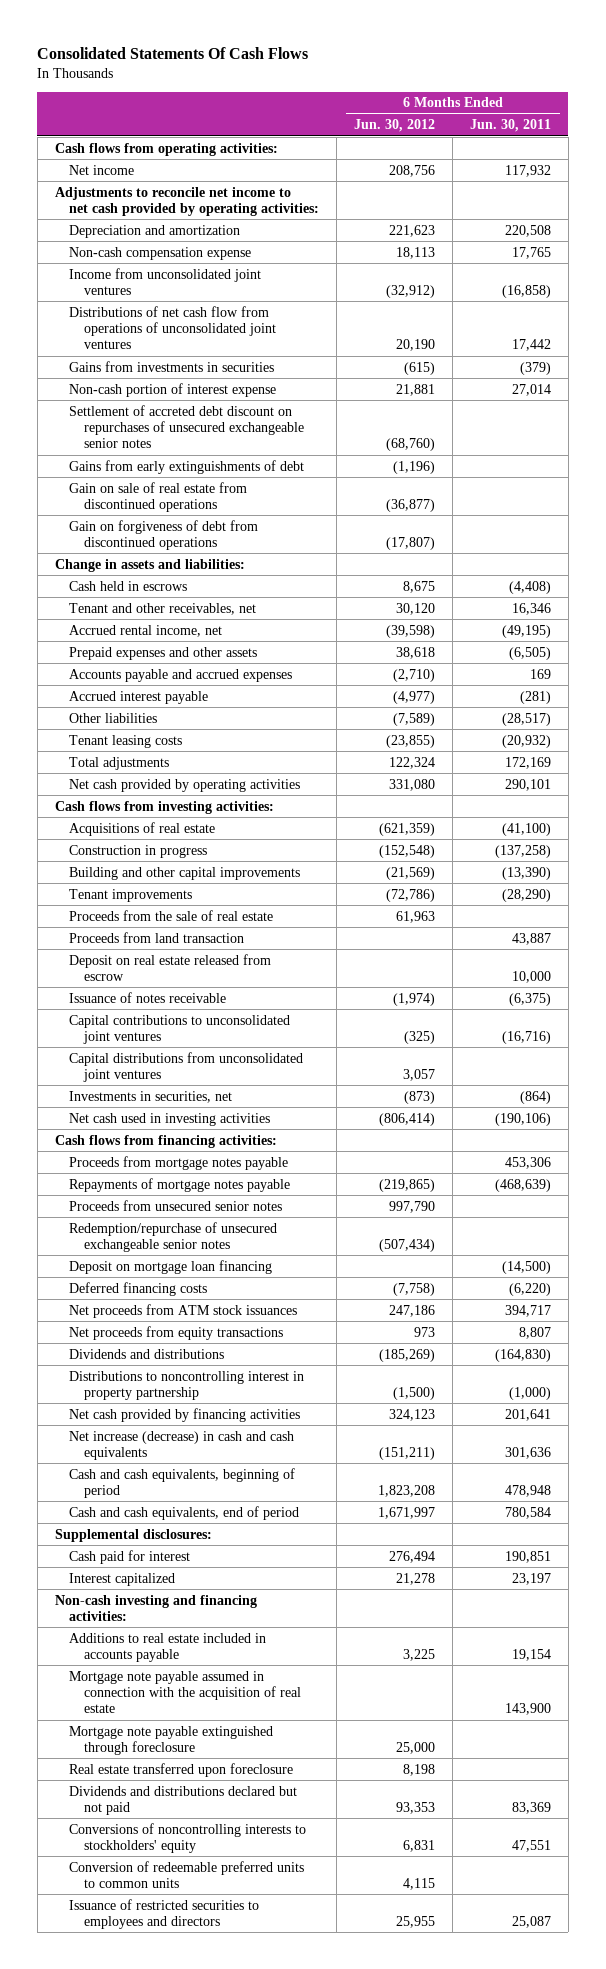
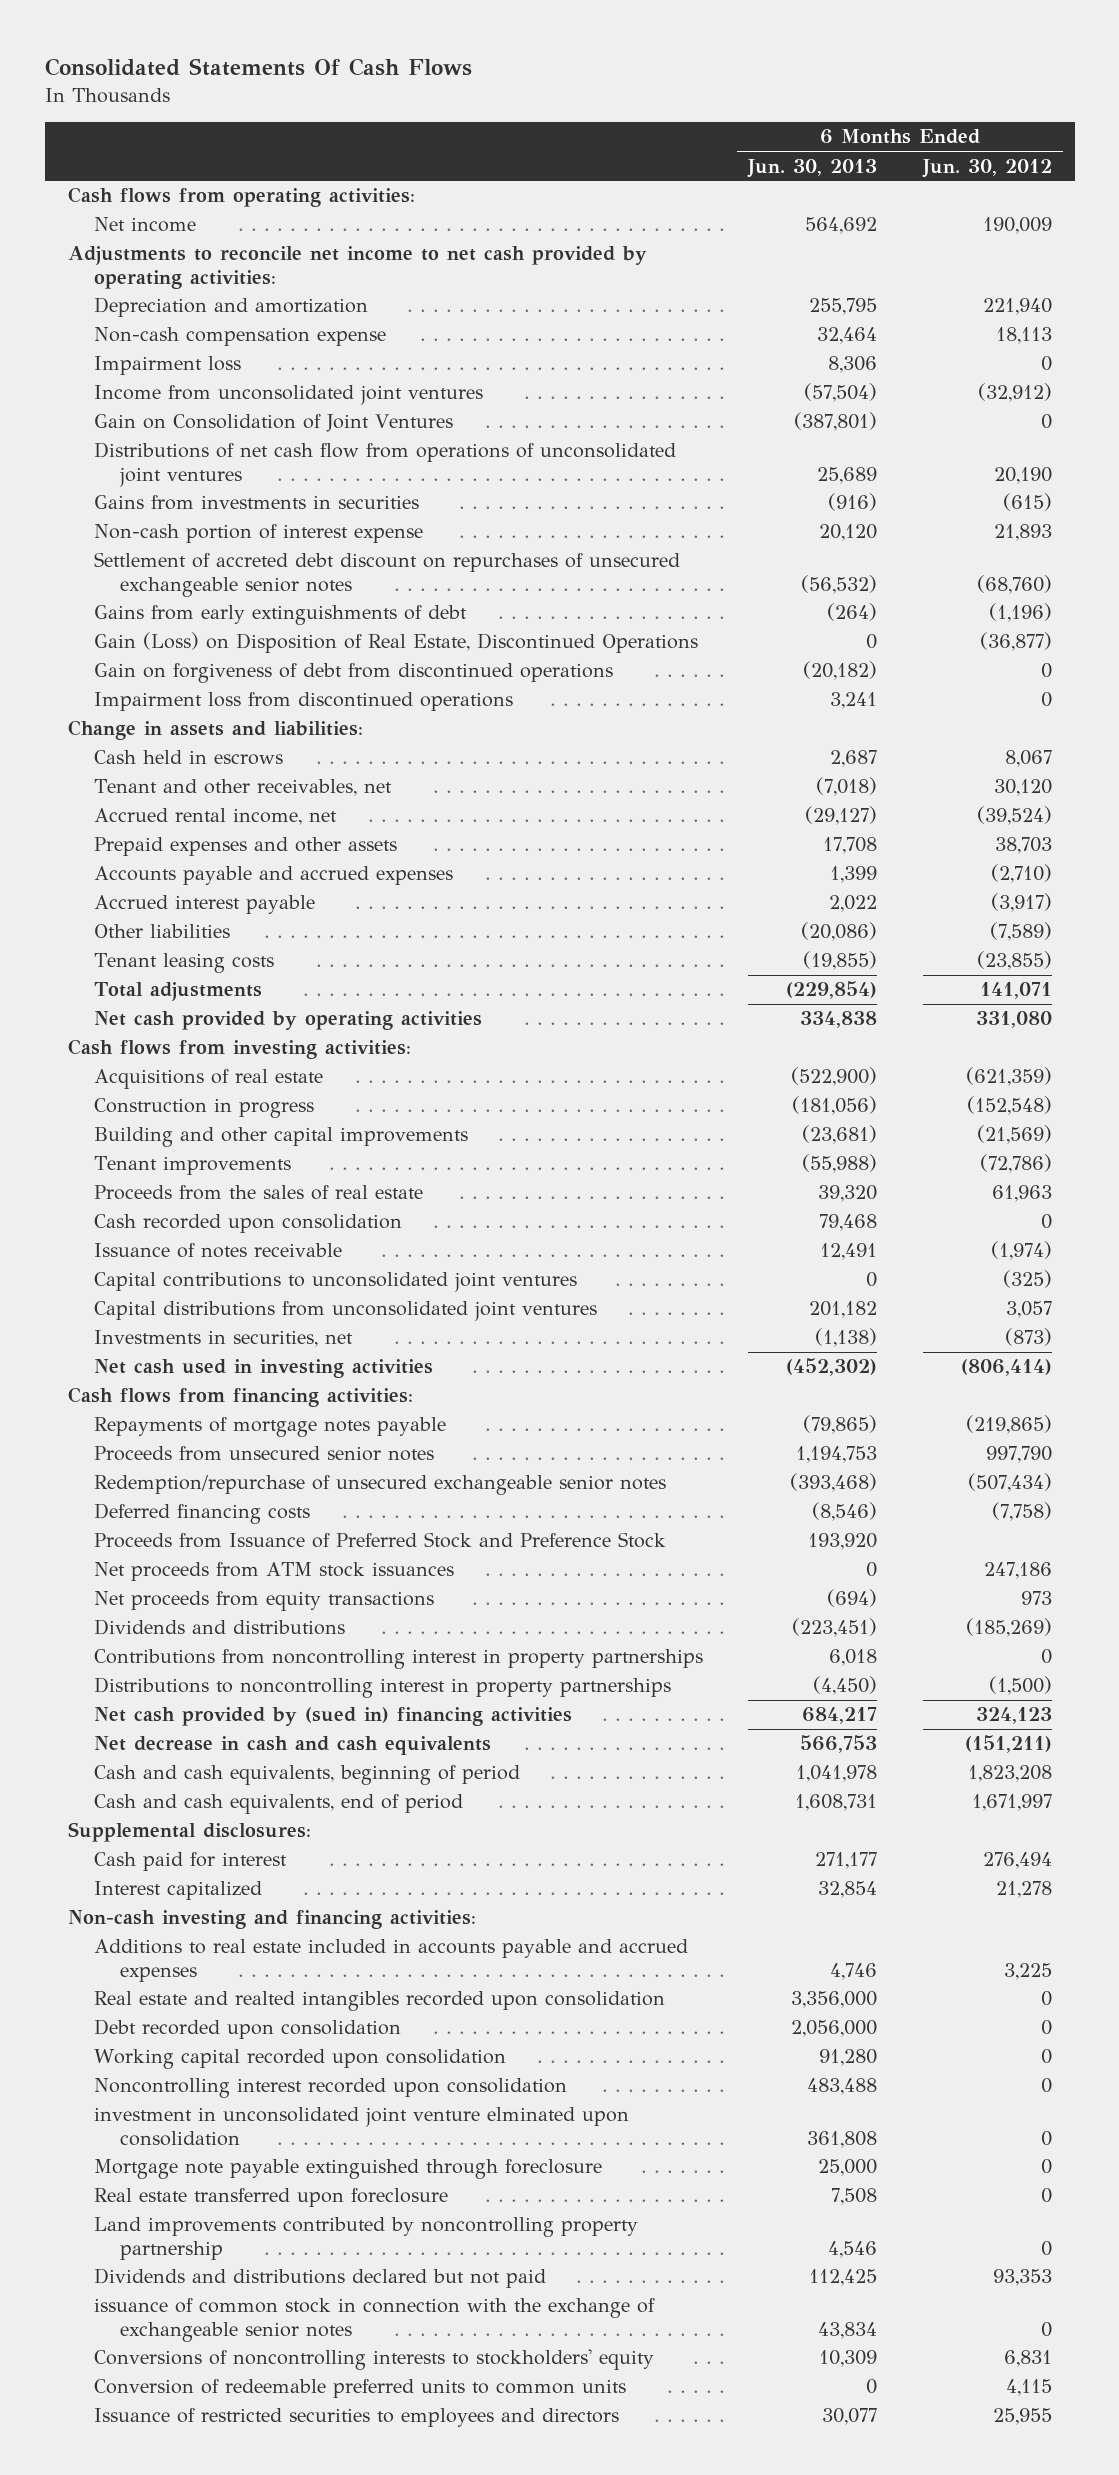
- | 6 Months Ended Jun. 30, 2012 | 6 Months Ended Jun. 30, 2011
+ | 6 Months Ended Jun. 30, 2013 | 6 Months Ended Jun. 30, 2012
- Net income | 208,756 | 117,932
+ Net income | 564,692 | 190,009
- Depreciation and amortization | 221,623 | 220,508
+ Depreciation and amortization | 255,795 | 221,940
+ Impairment loss | 8,306 | 0
+ Gain on Consolidation of Joint Ventures | (387,801) | 0
- Non-cash portion of interest expense | 21,881 | 27,014
+ Non-cash portion of interest expense | 20,120 | 21,893
- Gain on sale of real estate from discontinued operations | (36,877) |
- Gain on forgiveness of debt from discontinued operations | (17,807) |
+ Gain (Loss) on Disposition of Real Estate, Discontinued Operations | 0 | (36,877)
+ Gain on forgiveness of debt from discontinued operations | (20,182) | 0
+ Impairment loss from discontinued operations | 3,241 | 0
- Cash held in escrows | 8,675 | (4,408)
+ Cash held in escrows | 2,687 | 8,067
- Accrued rental income, net | (39,598) | (49,195)
- Prepaid expenses and other assets | 38,618 | (6,505)
+ Accrued rental income, net | (29,127) | (39,524)
+ Prepaid expenses and other assets | 17,708 | 38,703
- Accrued interest payable | (4,977) | (281)
+ Accrued interest payable | 2,022 | (3,917)
- Total adjustments | 122,324 | 172,169
+ Total adjustments | (229,854) | 141,071
- Proceeds from the sale of real estate | 61,963 |
- Proceeds from land transaction | | 43,887
- Deposit on real estate released from escrow | | 10,000
+ Proceeds from the sales of real estate | 39,320 | 61,963
+ Cash recorded upon consolidation | 79,468 | 0
- Proceeds from mortgage notes payable | | 453,306
- Deposit on mortgage loan financing | | (14,500)
+ Proceeds from Issuance of Preferred Stock and Preference Stock | 193,920 |
- Distributions to noncontrolling interest in property partnership | (1,500) | (1,000)
- Net cash provided by financing activities | 324,123 | 201,641
- Net increase (decrease) in cash and cash equivalents | (151,211) | 301,636
+ Contributions from noncontrolling interest in property partnerships | 6,018 | 0
+ Distributions to noncontrolling interest in property partnerships | (4,450) | (1,500)
+ Net cash provided by (sued in) financing activities | 684,217 | 324,123
+ Net decrease in cash and cash equivalents | 566,753 | (151,211)
- Additions to real estate included in accounts payable | 3,225 | 19,154
- Mortgage note payable assumed in connection with the acquisition of real estate | | 143,900
- Mortgage note payable extinguished through foreclosure | 25,000 |
- Real estate transferred upon foreclosure | 8,198 |
+ Additions to real estate included in accounts payable and accrued expenses | 4,746 | 3,225
+ Real estate and realted intangibles recorded upon consolidation | 3,356,000 | 0
+ Debt recorded upon consolidation | 2,056,000 | 0
+ Working capital recorded upon consolidation | 91,280 | 0
+ Noncontrolling interest recorded upon consolidation | 483,488 | 0
+ investment in unconsolidated joint venture elminated upon consolidation | 361,808 | 0
+ Mortgage note payable extinguished through foreclosure | 25,000 | 0
+ Real estate transferred upon foreclosure | 7,508 | 0
+ Land improvements contributed by noncontrolling property partnership | 4,546 | 0
+ issuance of common stock in connection with the exchange of exchangeable senior notes | 43,834 | 0

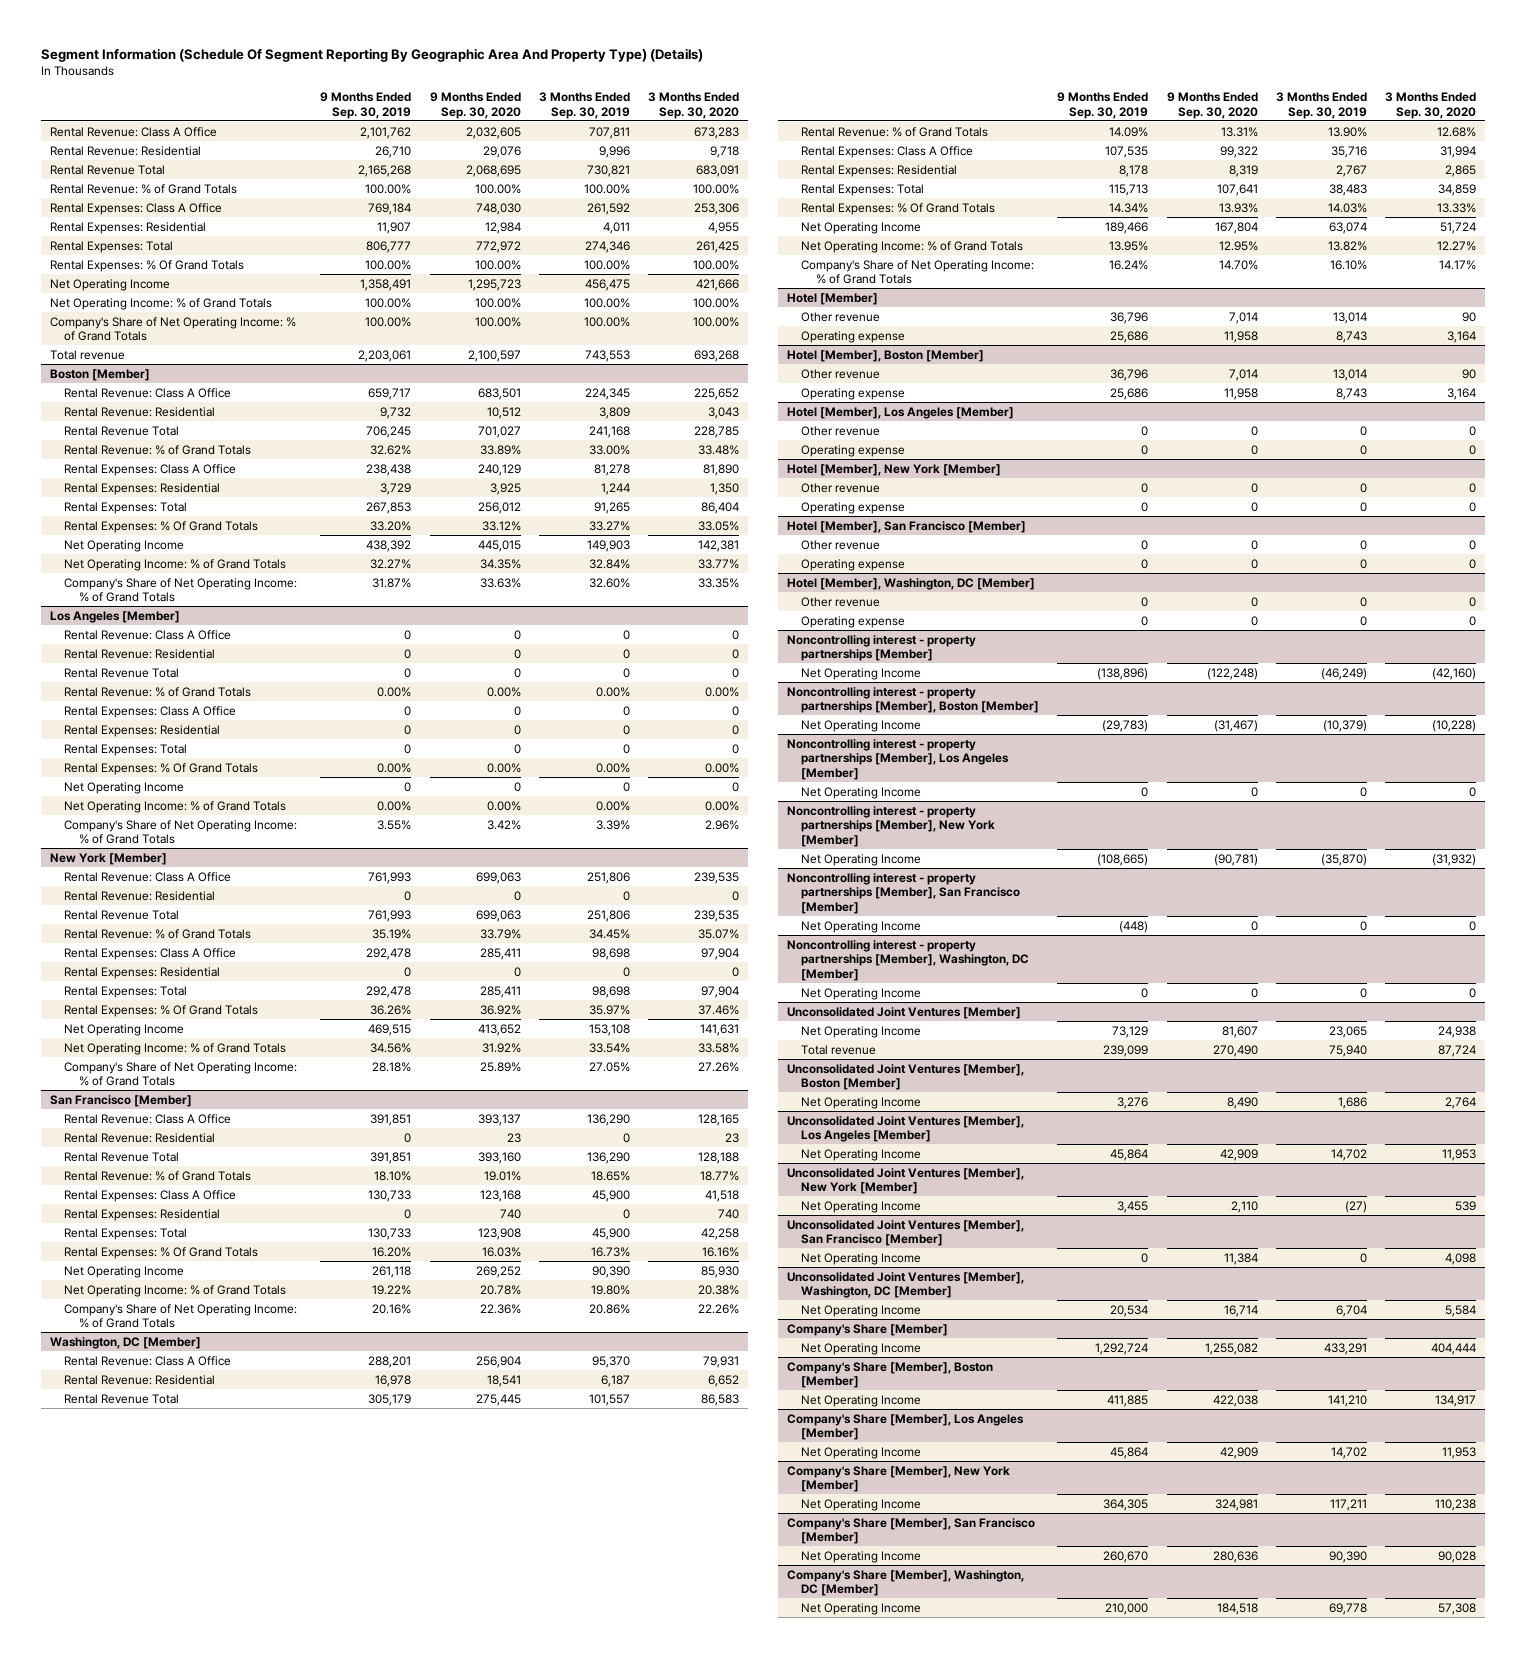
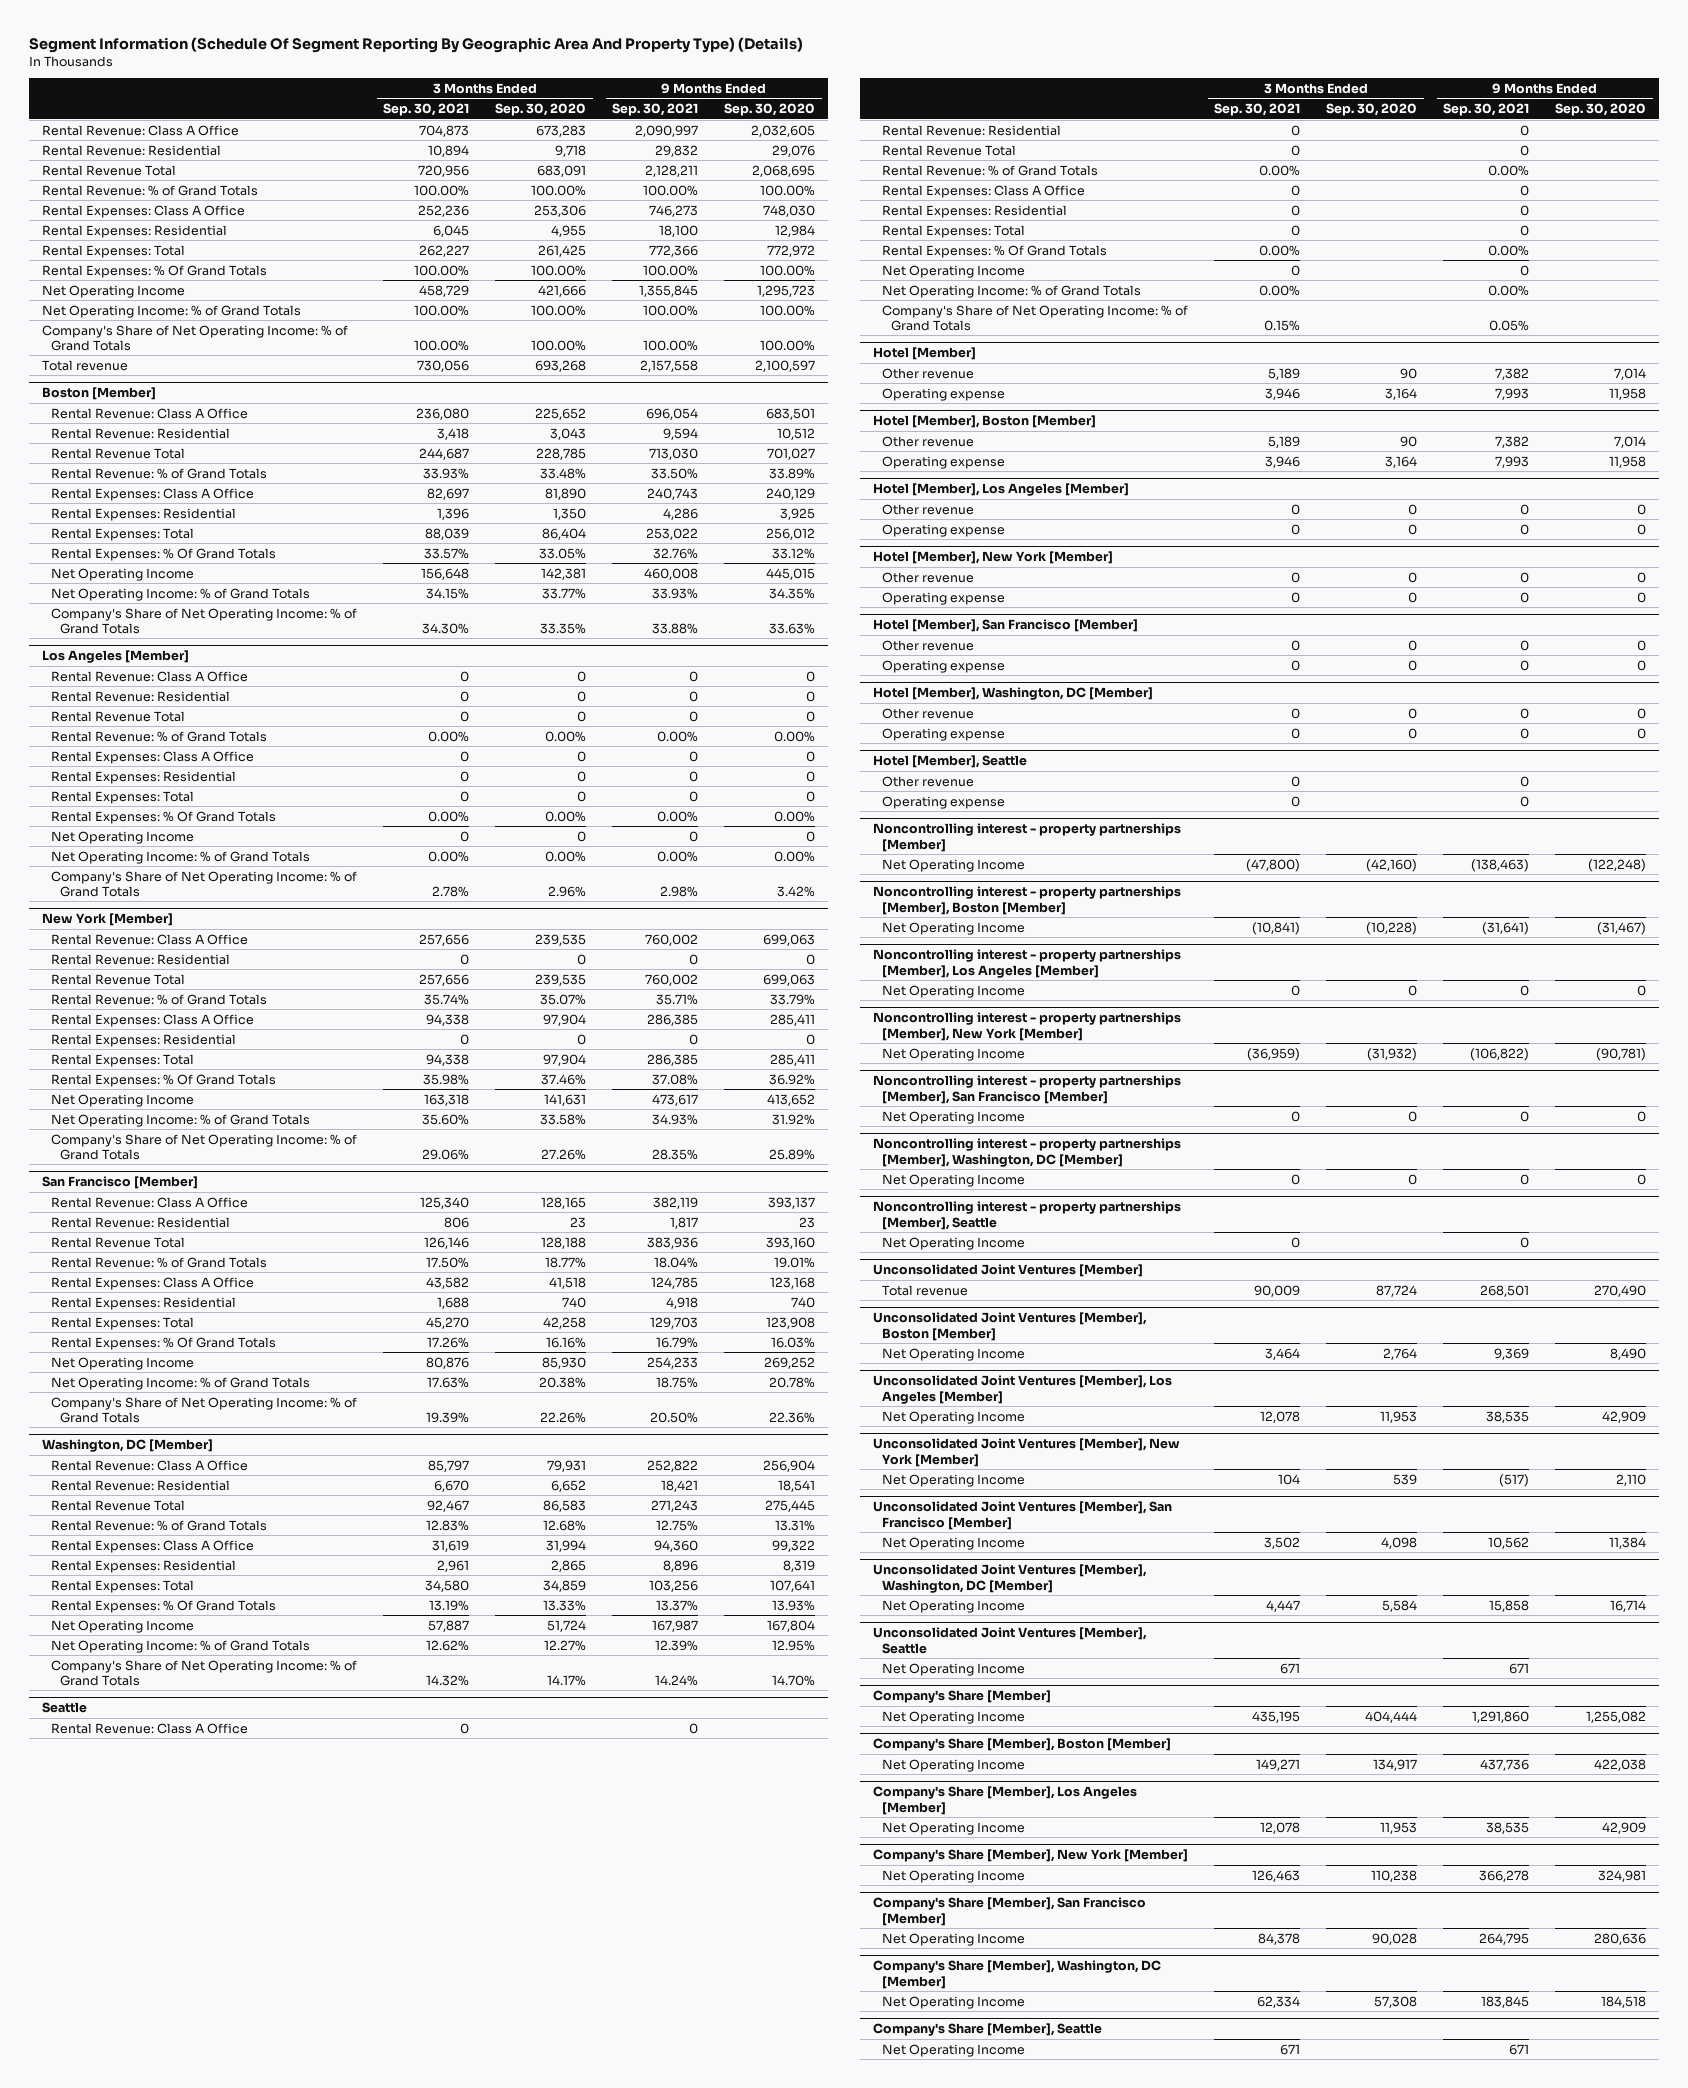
- | 9 Months Ended Sep. 30, 2019 | 9 Months Ended Sep. 30, 2020 | 3 Months Ended Sep. 30, 2019 | 3 Months Ended Sep. 30, 2020
+ | 3 Months Ended Sep. 30, 2021 | 3 Months Ended Sep. 30, 2020 | 9 Months Ended Sep. 30, 2021 | 9 Months Ended Sep. 30, 2020
+ Seattle
+ Rental Revenue: Class A Office | 0 | | 0 |
+ Rental Revenue: Residential | 0 | | 0 |
+ Rental Revenue Total | 0 | | 0 |
+ Rental Revenue: % of Grand Totals | 0.00% | | 0.00% |
+ Rental Expenses: Class A Office | 0 | | 0 |
+ Rental Expenses: Residential | 0 | | 0 |
+ Rental Expenses: Total | 0 | | 0 |
+ Rental Expenses: % Of Grand Totals | 0.00% | | 0.00% |
+ Net Operating Income | 0 | | 0 |
+ Net Operating Income: % of Grand Totals | 0.00% | | 0.00% |
+ Company's Share of Net Operating Income: % of Grand Totals | 0.15% | | 0.05% |
+ Hotel [Member], Seattle
+ Other revenue | 0 | | 0 |
+ Operating expense | 0 | | 0 |
+ Noncontrolling interest - property partnerships [Member], Seattle
+ Net Operating Income | 0 | | 0 |
@ Unconsolidated Joint Ventures [Member]
- Net Operating Income | 73,129 | 81,607 | 23,065 | 24,938
+ Unconsolidated Joint Ventures [Member], Seattle
+ Net Operating Income | 671 | | 671 |
+ Company's Share [Member], Seattle
+ Net Operating Income | 671 | | 671 |

